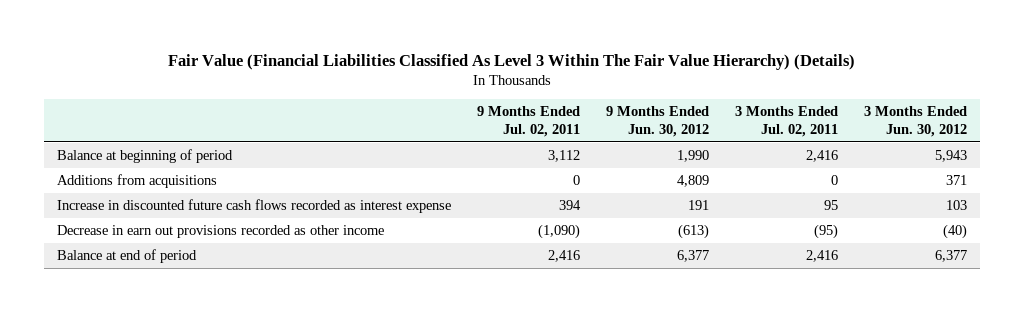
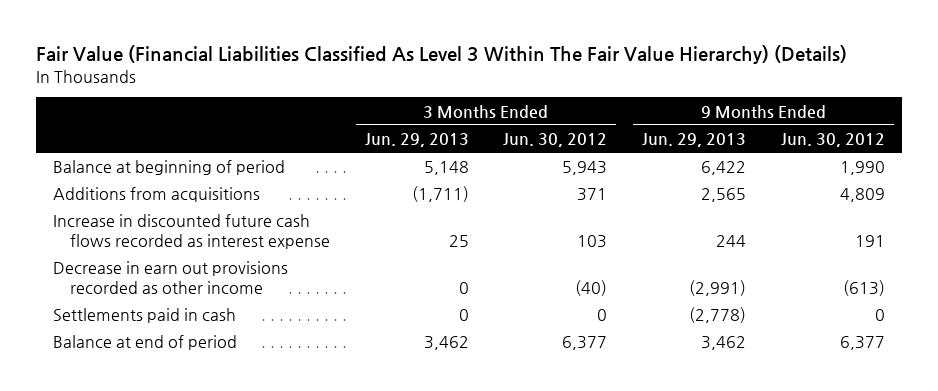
- | 9 Months Ended Jul. 02, 2011 | 9 Months Ended Jun. 30, 2012 | 3 Months Ended Jul. 02, 2011 | 3 Months Ended Jun. 30, 2012
+ | 3 Months Ended Jun. 29, 2013 | 3 Months Ended Jun. 30, 2012 | 9 Months Ended Jun. 29, 2013 | 9 Months Ended Jun. 30, 2012
+ Settlements paid in cash | 0 | 0 | (2,778) | 0

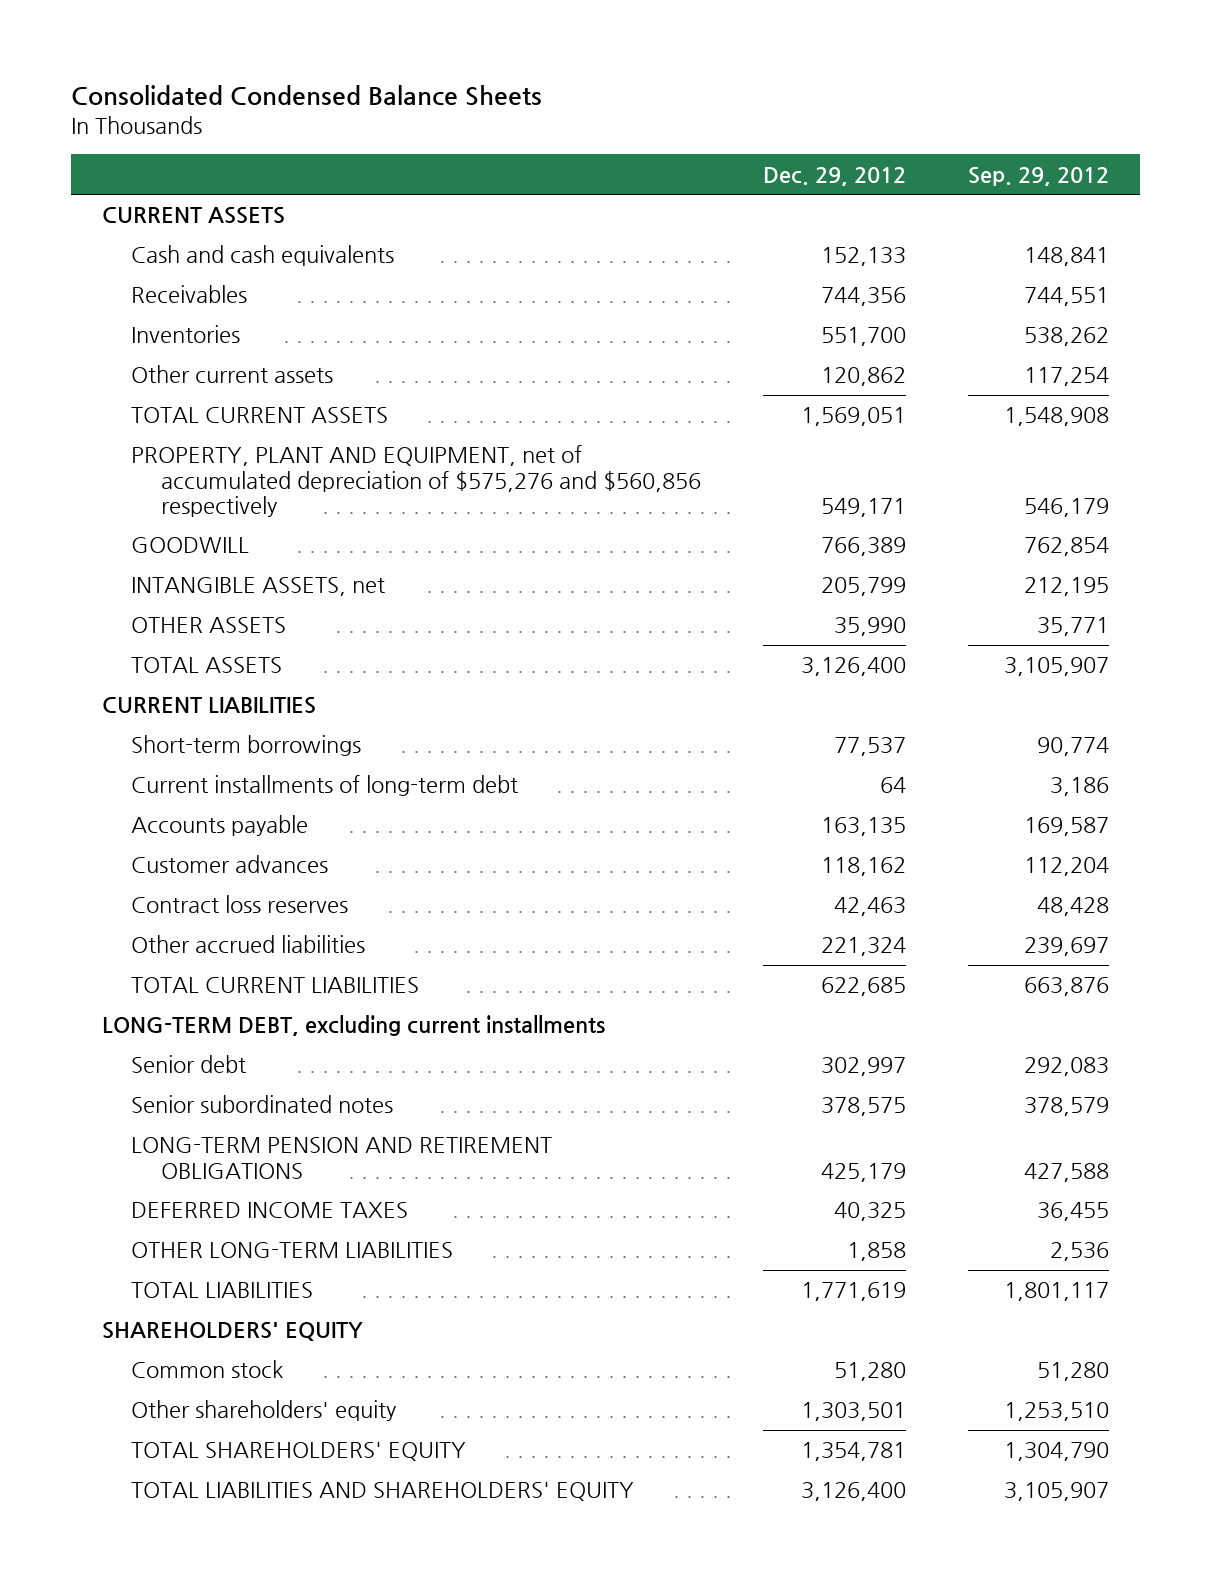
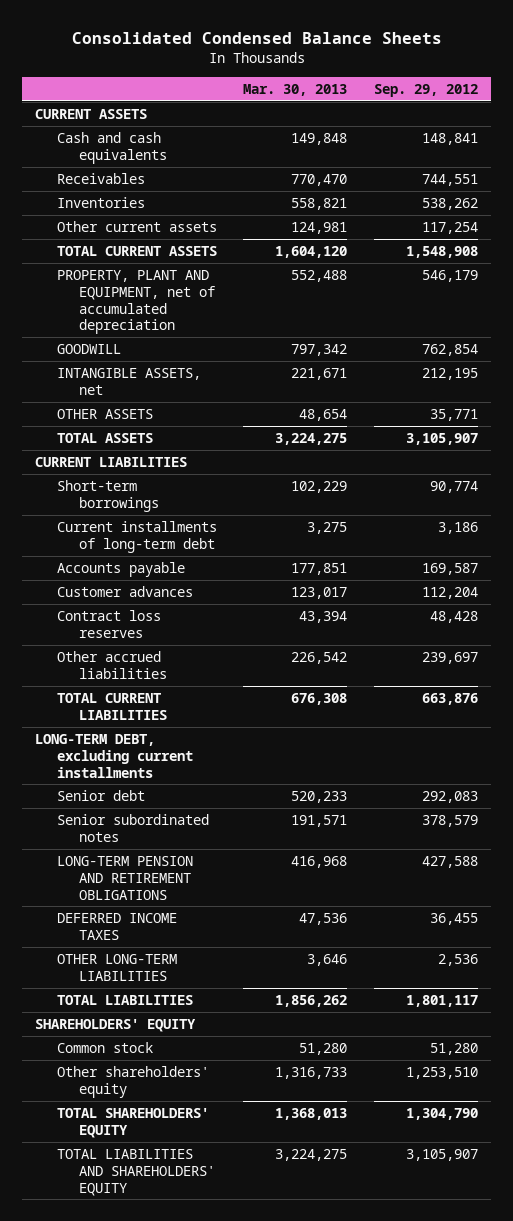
- | Dec. 29, 2012 | Sep. 29, 2012
+ | Mar. 30, 2013 | Sep. 29, 2012
- PROPERTY, PLANT AND EQUIPMENT, net of accumulated depreciation of $575,276 and $560,856 respectively | 549,171 | 546,179
+ PROPERTY, PLANT AND EQUIPMENT, net of accumulated depreciation | 552,488 | 546,179

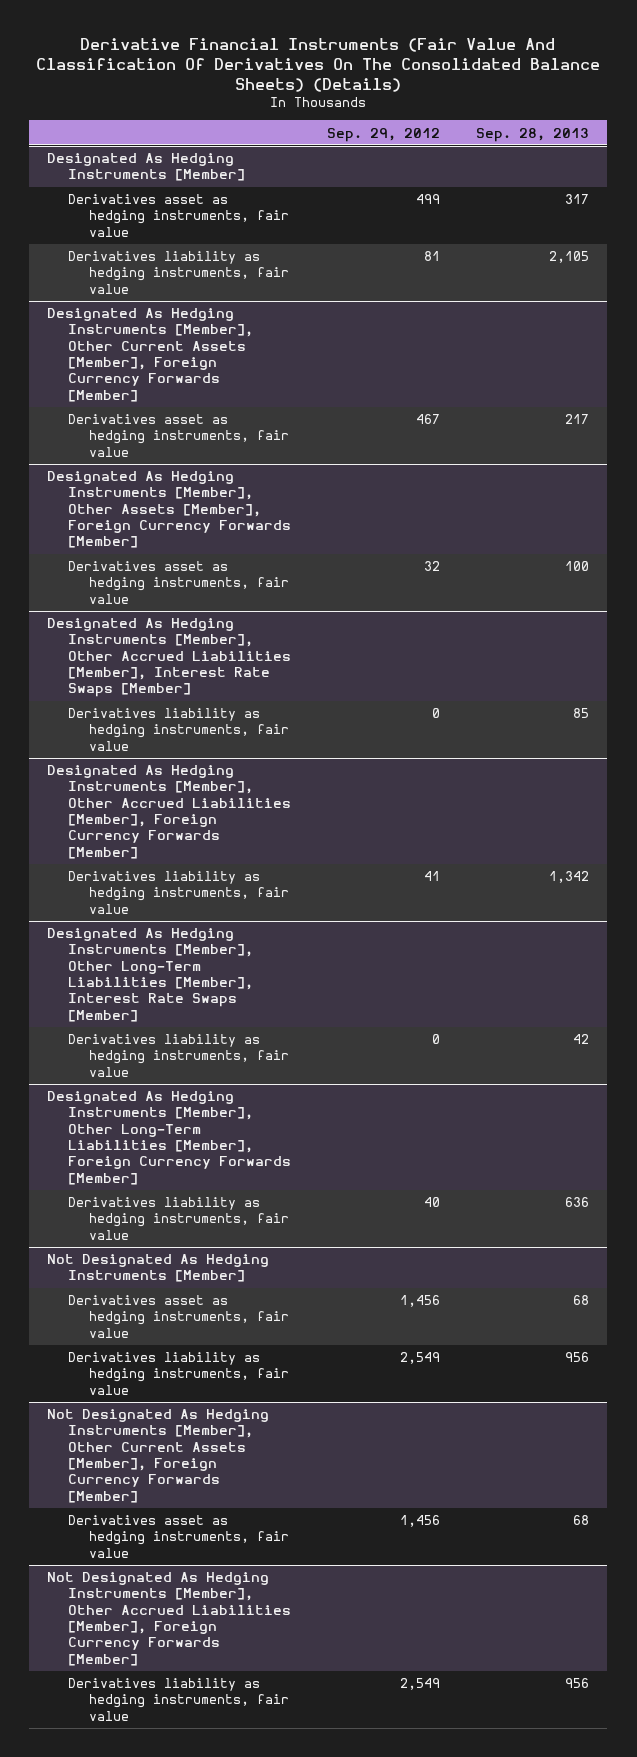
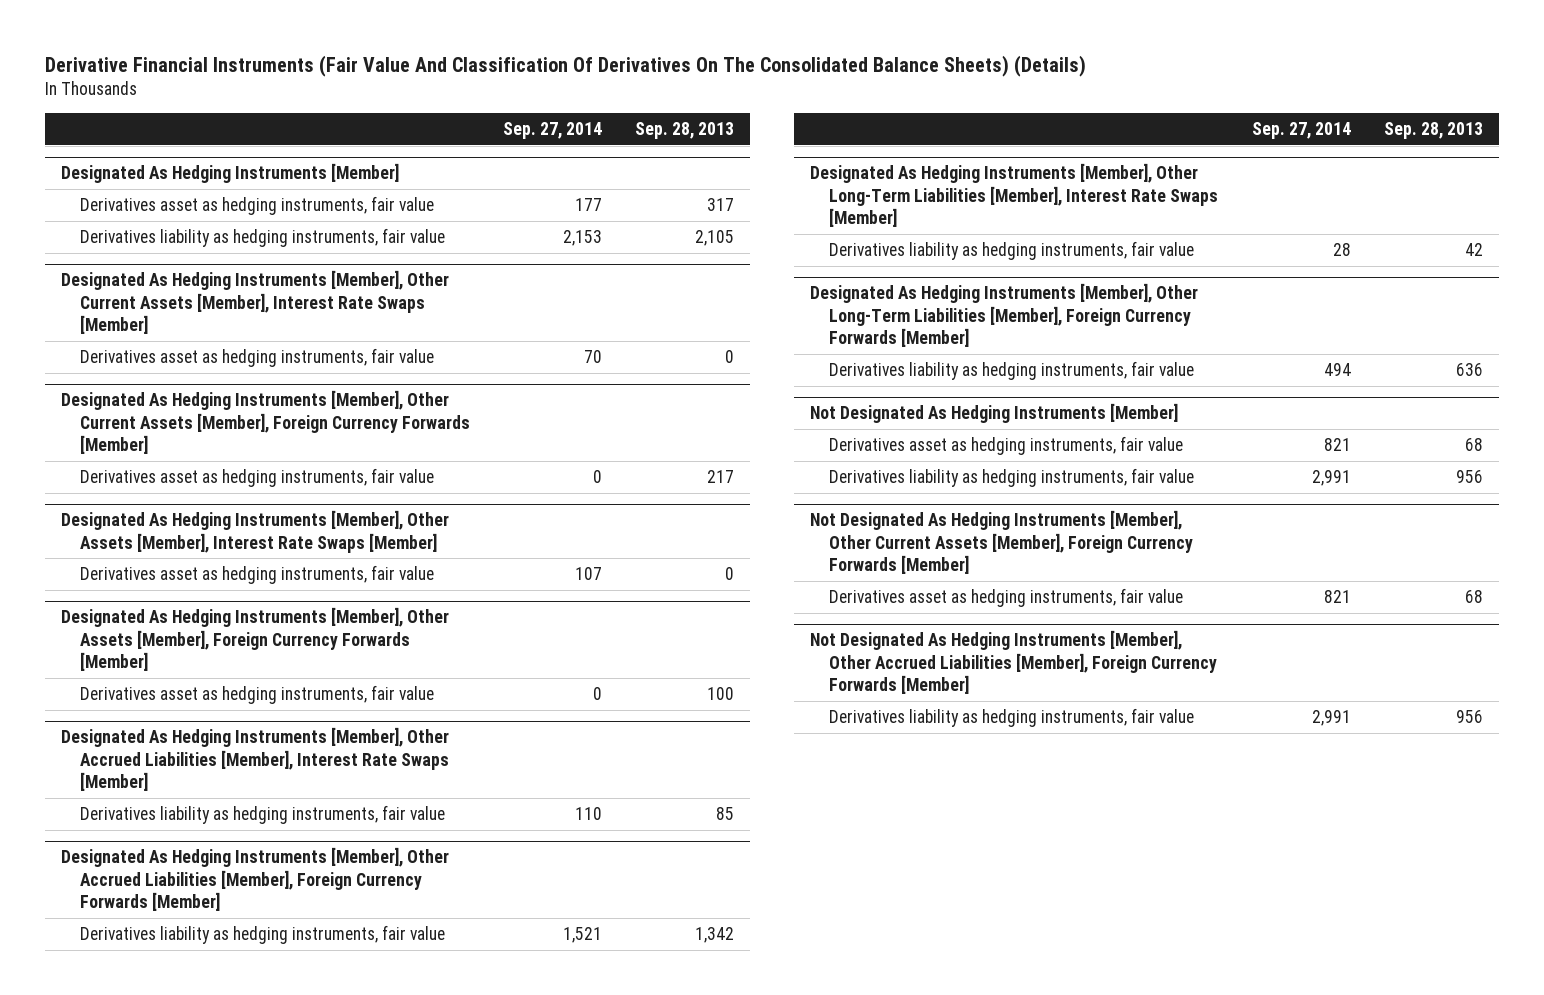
- | Sep. 29, 2012 | Sep. 28, 2013
+ | Sep. 27, 2014 | Sep. 28, 2013
+ Designated As Hedging Instruments [Member], Other Current Assets [Member], Interest Rate Swaps [Member]
+ Derivatives asset as hedging instruments, fair value | 70 | 0
+ Designated As Hedging Instruments [Member], Other Assets [Member], Interest Rate Swaps [Member]
+ Derivatives asset as hedging instruments, fair value | 107 | 0

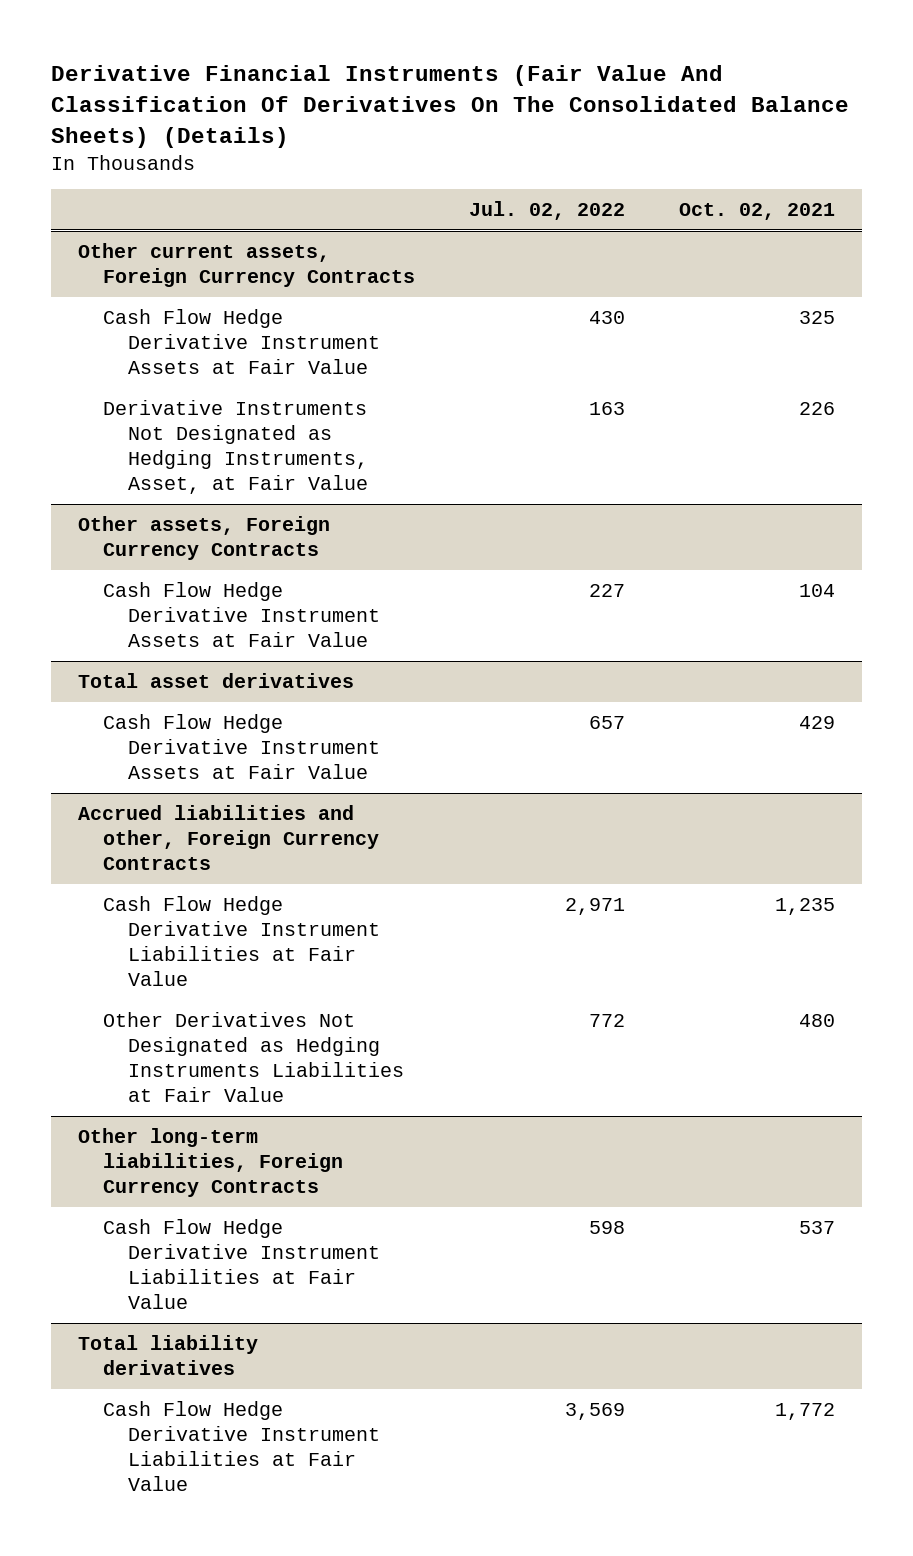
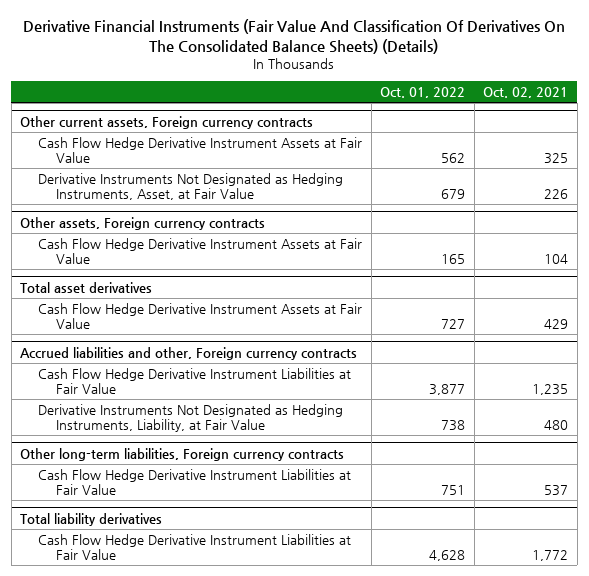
- | Jul. 02, 2022 | Oct. 02, 2021
+ | Oct. 01, 2022 | Oct. 02, 2021
- Other current assets, Foreign Currency Contracts
+ Other current assets, Foreign currency contracts
- Other assets, Foreign Currency Contracts
+ Other assets, Foreign currency contracts
- Accrued liabilities and other, Foreign Currency Contracts
+ Accrued liabilities and other, Foreign currency contracts
- Other Derivatives Not Designated as Hedging Instruments Liabilities at Fair Value | 772 | 480
- Other long-term liabilities, Foreign Currency Contracts
+ Derivative Instruments Not Designated as Hedging Instruments, Liability, at Fair Value | 738 | 480
+ Other long-term liabilities, Foreign currency contracts

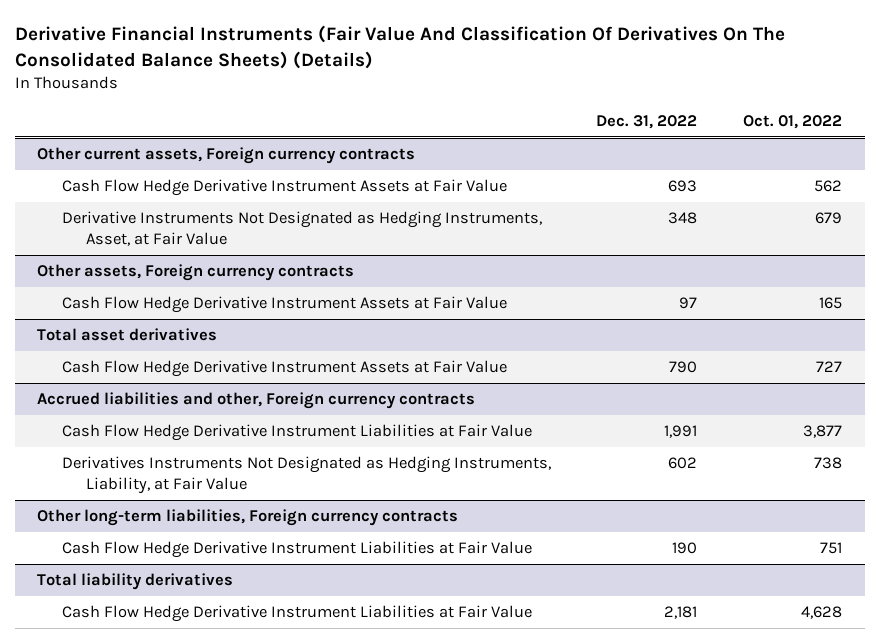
- | Oct. 01, 2022 | Oct. 02, 2021
+ | Dec. 31, 2022 | Oct. 01, 2022
@ Accrued liabilities and other, Foreign currency contracts
- Derivative Instruments Not Designated as Hedging Instruments, Liability, at Fair Value | 738 | 480
+ Derivatives Instruments Not Designated as Hedging Instruments, Liability, at Fair Value | 602 | 738

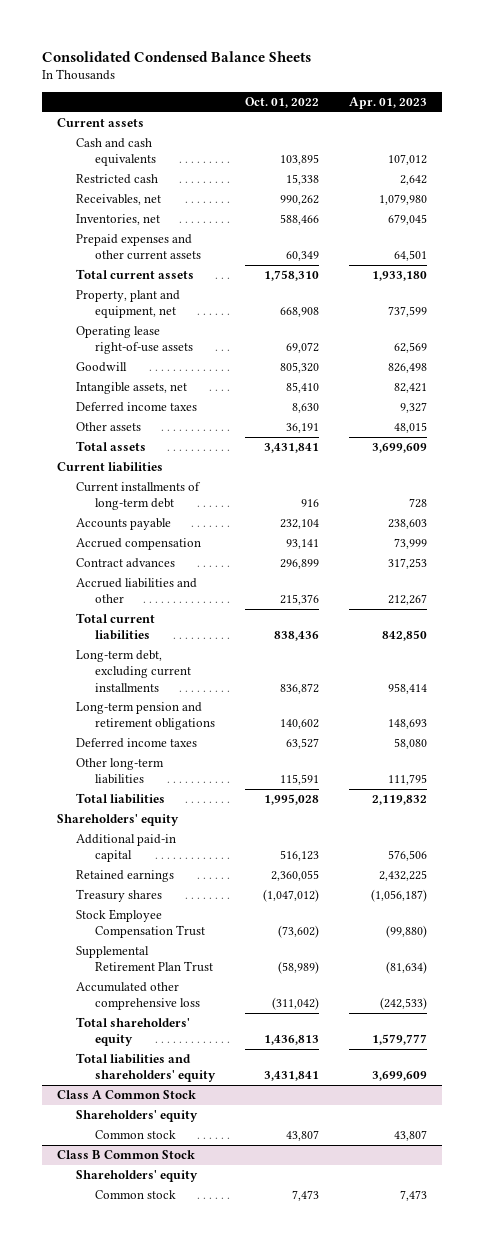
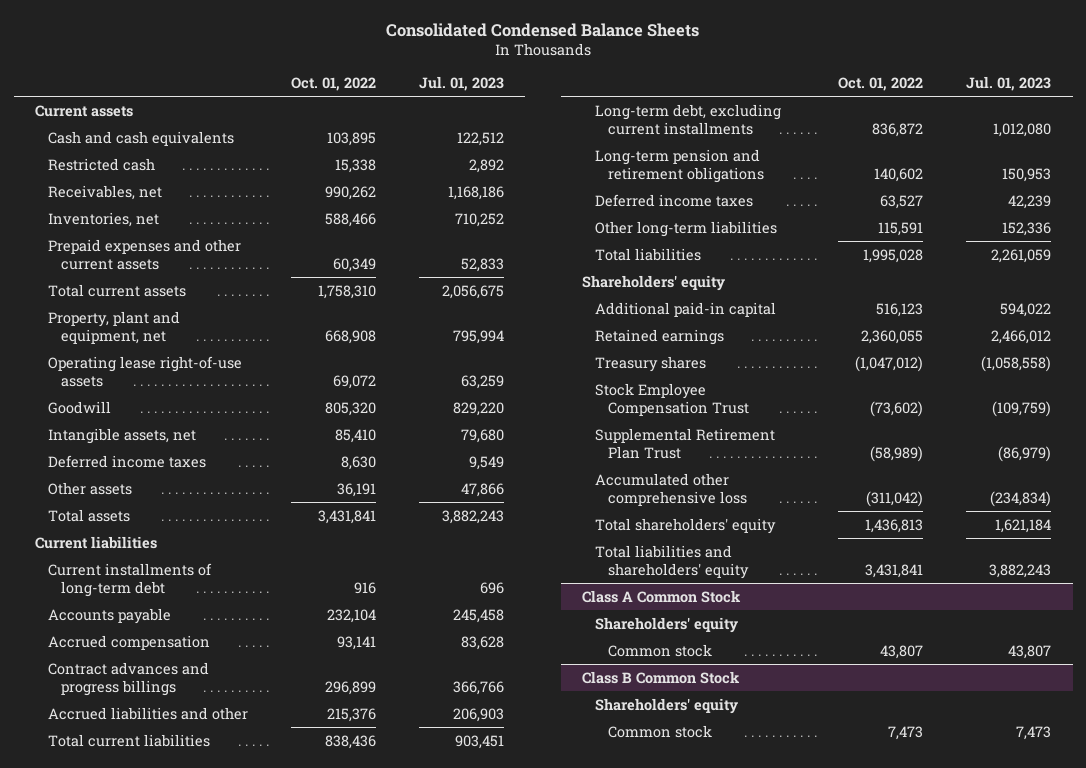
- | Oct. 01, 2022 | Apr. 01, 2023
+ | Oct. 01, 2022 | Jul. 01, 2023
- Contract advances | 296,899 | 317,253
+ Contract advances and progress billings | 296,899 | 366,766

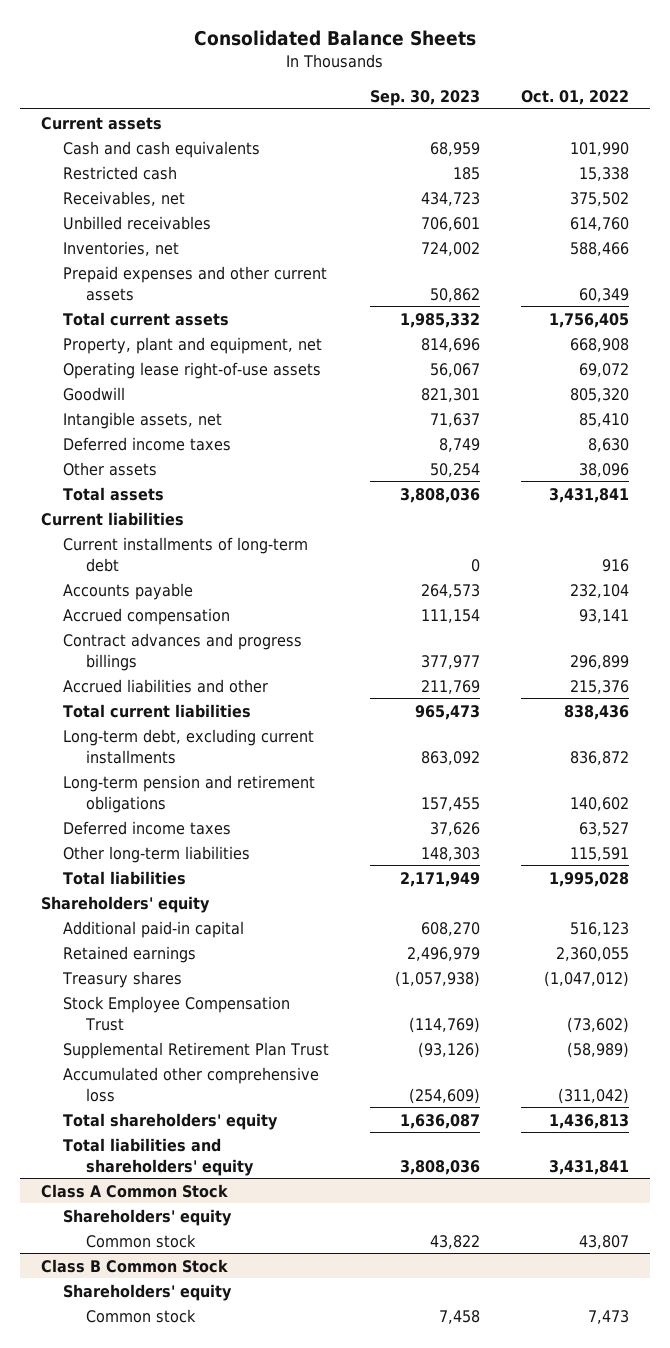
- Consolidated Condensed Balance Sheets
+ Consolidated Balance Sheets
- | Oct. 01, 2022 | Jul. 01, 2023
+ | Sep. 30, 2023 | Oct. 01, 2022
- Cash and cash equivalents | 103,895 | 122,512
+ Cash and cash equivalents | 68,959 | 101,990
- Receivables, net | 990,262 | 1,168,186
+ Receivables, net | 434,723 | 375,502
+ Unbilled receivables | 706,601 | 614,760
- Total current assets | 1,758,310 | 2,056,675
+ Total current assets | 1,985,332 | 1,756,405
- Other assets | 36,191 | 47,866
+ Other assets | 50,254 | 38,096

